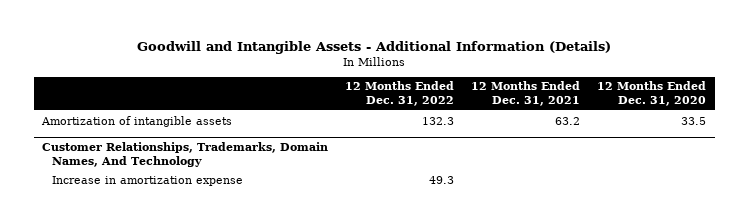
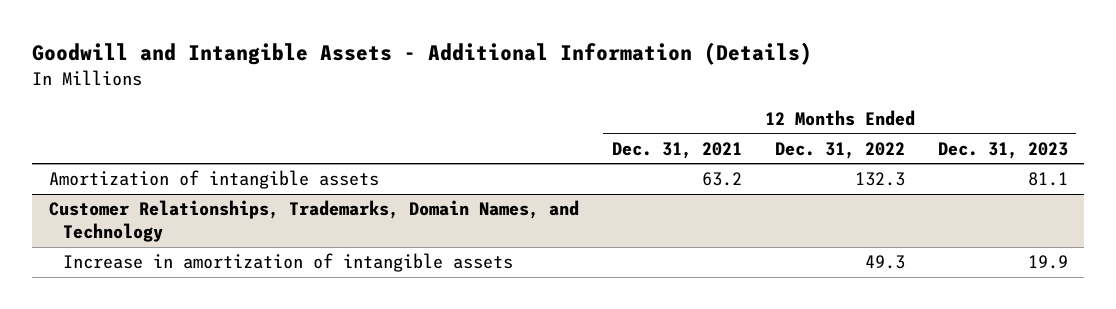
- | 12 Months Ended Dec. 31, 2022 | 12 Months Ended Dec. 31, 2021 | 12 Months Ended Dec. 31, 2020
+ | 12 Months Ended Dec. 31, 2021 | 12 Months Ended Dec. 31, 2022 | 12 Months Ended Dec. 31, 2023
- Customer Relationships, Trademarks, Domain Names, And Technology
- Increase in amortization expense | 49.3 | |
+ Customer Relationships, Trademarks, Domain Names, and Technology
+ Increase in amortization of intangible assets | | 49.3 | 19.9

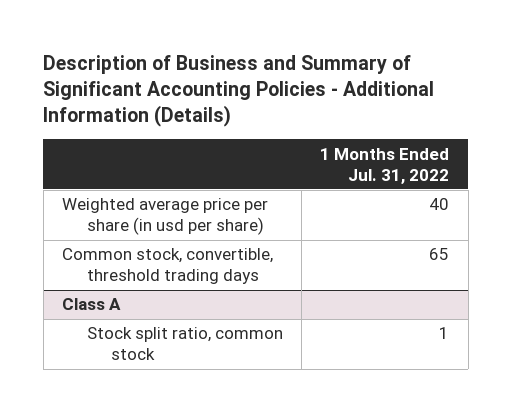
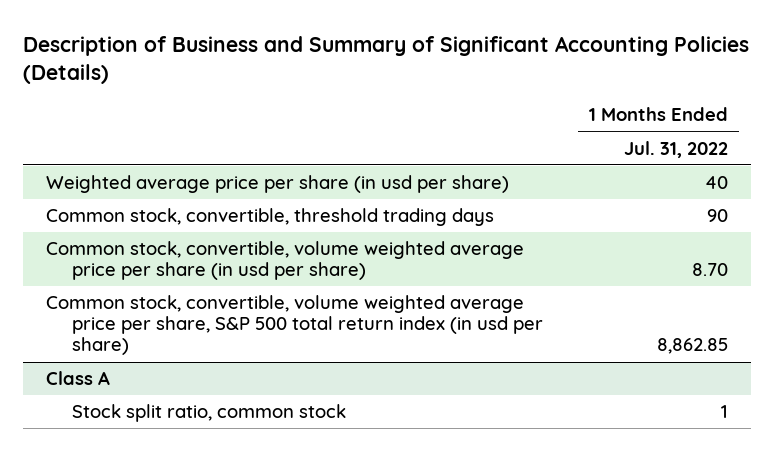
- Description of Business and Summary of Significant Accounting Policies - Additional Information (Details)
+ Description of Business and Summary of Significant Accounting Policies (Details)
- Common stock, convertible, threshold trading days | 65
+ Common stock, convertible, threshold trading days | 90
+ Common stock, convertible, volume weighted average price per share (in usd per share) | 8.70
+ Common stock, convertible, volume weighted average price per share, S&P 500 total return index (in usd per share) | 8,862.85

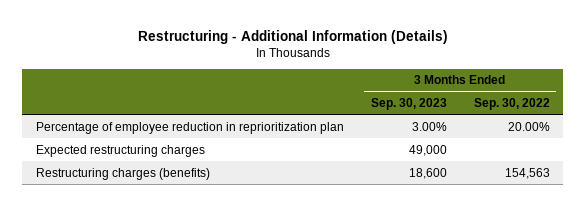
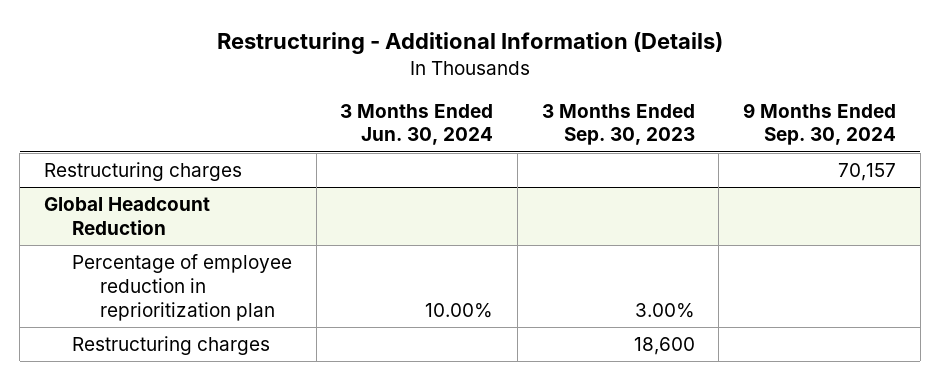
- | 3 Months Ended Sep. 30, 2023 | 3 Months Ended Sep. 30, 2022
+ | 3 Months Ended Jun. 30, 2024 | 3 Months Ended Sep. 30, 2023 | 9 Months Ended Sep. 30, 2024
+ Restructuring charges | | | 70,157
+ Global Headcount Reduction
- Expected restructuring charges | 49,000 |
- Restructuring charges (benefits) | 18,600 | 154,563
+ Restructuring charges | | 18,600 |

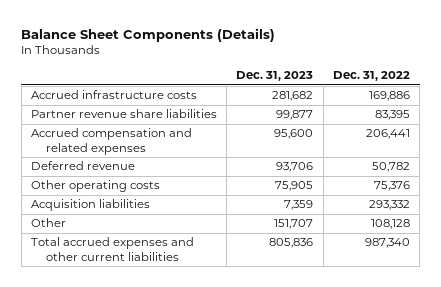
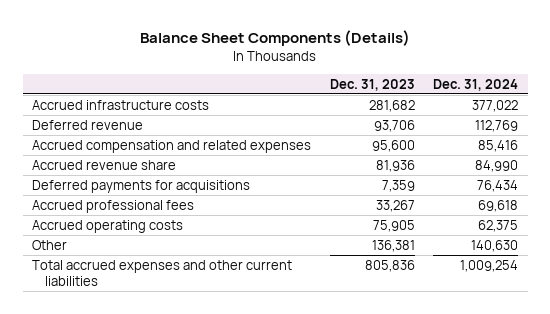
- | Dec. 31, 2023 | Dec. 31, 2022
+ | Dec. 31, 2023 | Dec. 31, 2024
- Partner revenue share liabilities | 99,877 | 83,395
- Other operating costs | 75,905 | 75,376
- Acquisition liabilities | 7,359 | 293,332
- Other | 151,707 | 108,128
moved down: Accrued compensation and related expenses | 95,600 | 85,416
+ Accrued revenue share | 81,936 | 84,990
+ Deferred payments for acquisitions | 7,359 | 76,434
+ Accrued professional fees | 33,267 | 69,618
+ Accrued operating costs | 75,905 | 62,375
+ Other | 136,381 | 140,630

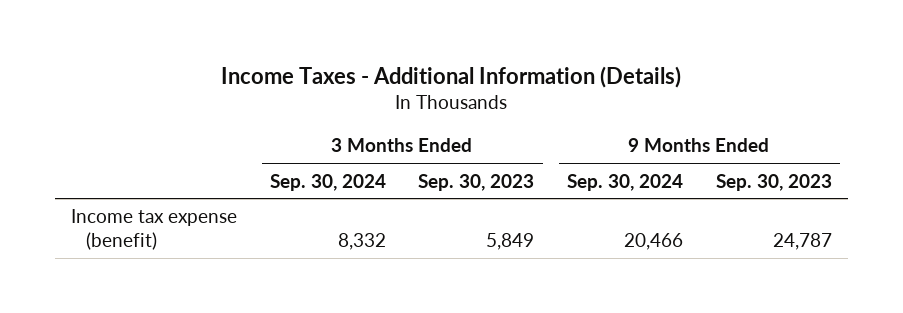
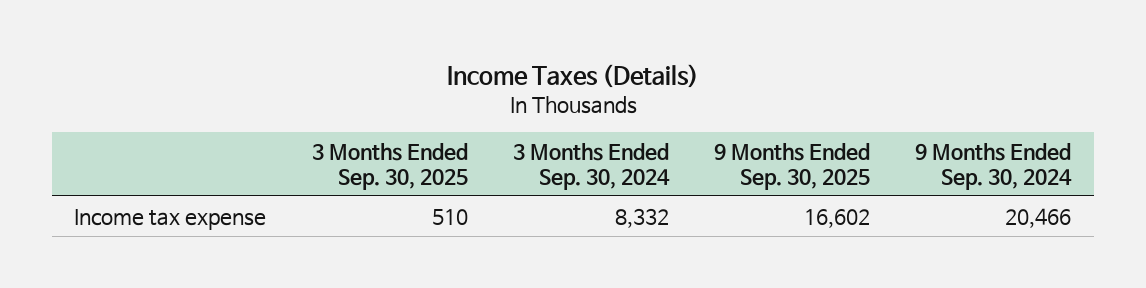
- Income Taxes - Additional Information (Details)
+ Income Taxes (Details)
- | 3 Months Ended Sep. 30, 2024 | 3 Months Ended Sep. 30, 2023 | 9 Months Ended Sep. 30, 2024 | 9 Months Ended Sep. 30, 2023
+ | 3 Months Ended Sep. 30, 2025 | 3 Months Ended Sep. 30, 2024 | 9 Months Ended Sep. 30, 2025 | 9 Months Ended Sep. 30, 2024
- Income tax expense (benefit) | 8,332 | 5,849 | 20,466 | 24,787
+ Income tax expense | 510 | 8,332 | 16,602 | 20,466

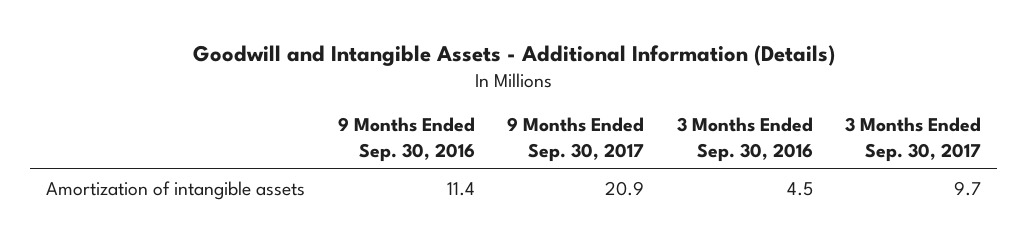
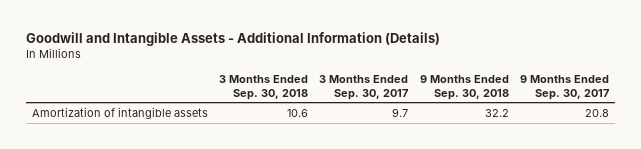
- | 9 Months Ended Sep. 30, 2016 | 9 Months Ended Sep. 30, 2017 | 3 Months Ended Sep. 30, 2016 | 3 Months Ended Sep. 30, 2017
+ | 3 Months Ended Sep. 30, 2018 | 3 Months Ended Sep. 30, 2017 | 9 Months Ended Sep. 30, 2018 | 9 Months Ended Sep. 30, 2017
- Amortization of intangible assets | 11.4 | 20.9 | 4.5 | 9.7
+ Amortization of intangible assets | 10.6 | 9.7 | 32.2 | 20.8

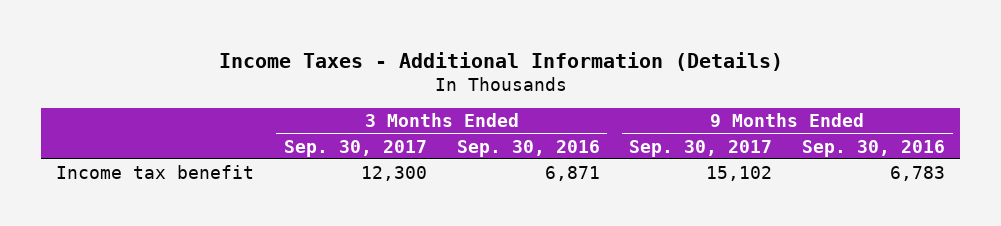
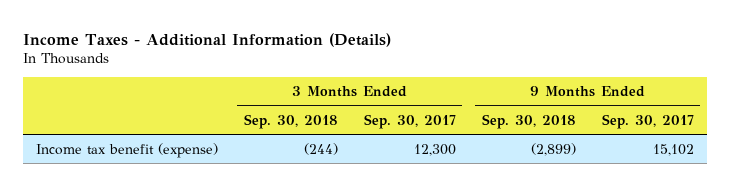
- | 3 Months Ended Sep. 30, 2017 | 3 Months Ended Sep. 30, 2016 | 9 Months Ended Sep. 30, 2017 | 9 Months Ended Sep. 30, 2016
+ | 3 Months Ended Sep. 30, 2018 | 3 Months Ended Sep. 30, 2017 | 9 Months Ended Sep. 30, 2018 | 9 Months Ended Sep. 30, 2017
- Income tax benefit | 12,300 | 6,871 | 15,102 | 6,783
+ Income tax benefit (expense) | (244) | 12,300 | (2,899) | 15,102

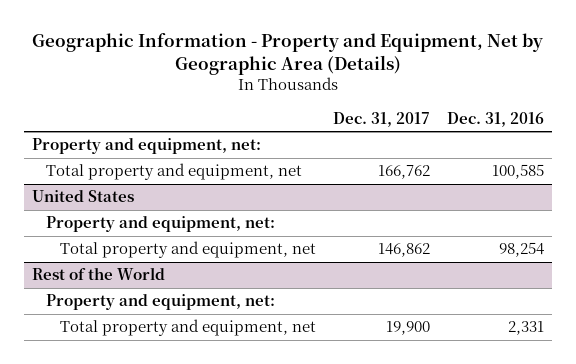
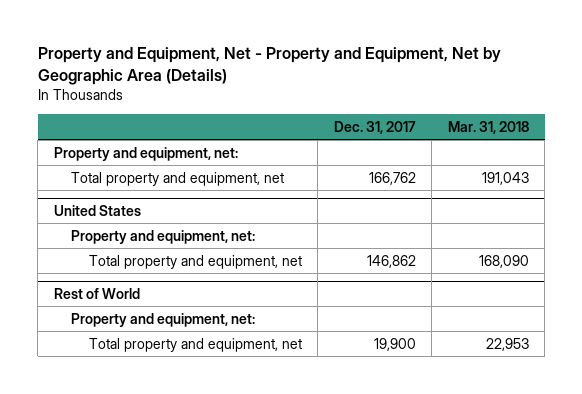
- Geographic Information - Property and Equipment, Net by Geographic Area (Details)
+ Property and Equipment, Net - Property and Equipment, Net by Geographic Area (Details)
- | Dec. 31, 2017 | Dec. 31, 2016
+ | Dec. 31, 2017 | Mar. 31, 2018
- Rest of the World
+ Rest of World

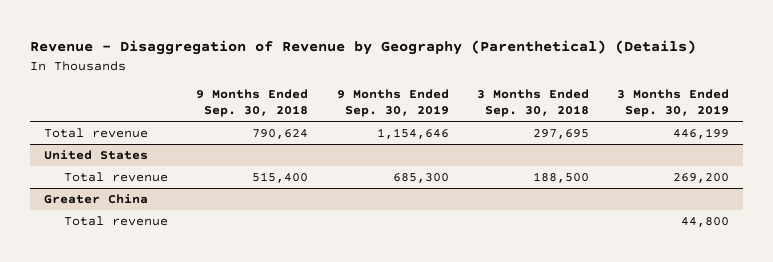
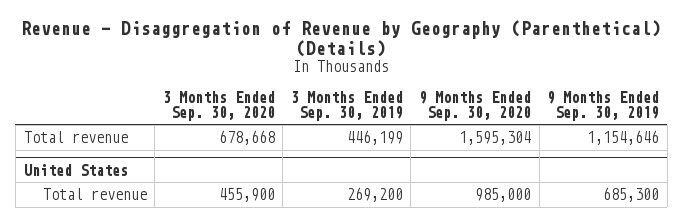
- | 9 Months Ended Sep. 30, 2018 | 9 Months Ended Sep. 30, 2019 | 3 Months Ended Sep. 30, 2018 | 3 Months Ended Sep. 30, 2019
+ | 3 Months Ended Sep. 30, 2020 | 3 Months Ended Sep. 30, 2019 | 9 Months Ended Sep. 30, 2020 | 9 Months Ended Sep. 30, 2019
- Greater China
- Total revenue | | | | 44,800

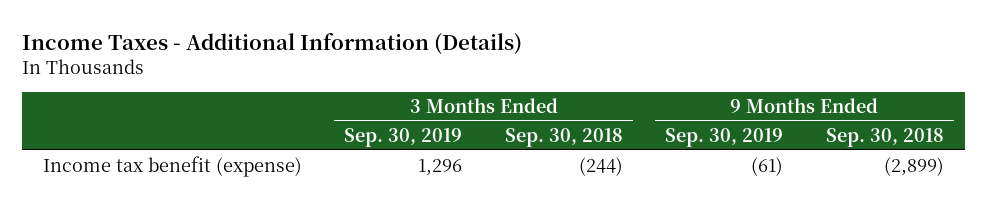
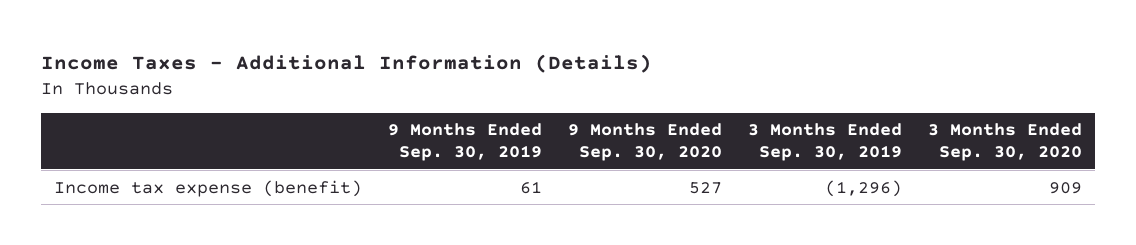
- | 3 Months Ended Sep. 30, 2019 | 3 Months Ended Sep. 30, 2018 | 9 Months Ended Sep. 30, 2019 | 9 Months Ended Sep. 30, 2018
+ | 9 Months Ended Sep. 30, 2019 | 9 Months Ended Sep. 30, 2020 | 3 Months Ended Sep. 30, 2019 | 3 Months Ended Sep. 30, 2020
- Income tax benefit (expense) | 1,296 | (244) | (61) | (2,899)
+ Income tax expense (benefit) | 61 | 527 | (1,296) | 909

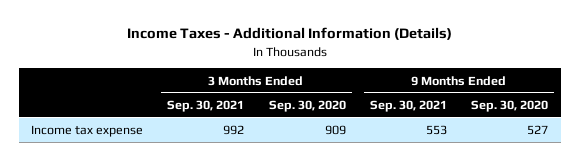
- | 9 Months Ended Sep. 30, 2019 | 9 Months Ended Sep. 30, 2020 | 3 Months Ended Sep. 30, 2019 | 3 Months Ended Sep. 30, 2020
+ | 3 Months Ended Sep. 30, 2021 | 3 Months Ended Sep. 30, 2020 | 9 Months Ended Sep. 30, 2021 | 9 Months Ended Sep. 30, 2020
- Income tax expense (benefit) | 61 | 527 | (1,296) | 909
+ Income tax expense | 992 | 909 | 553 | 527

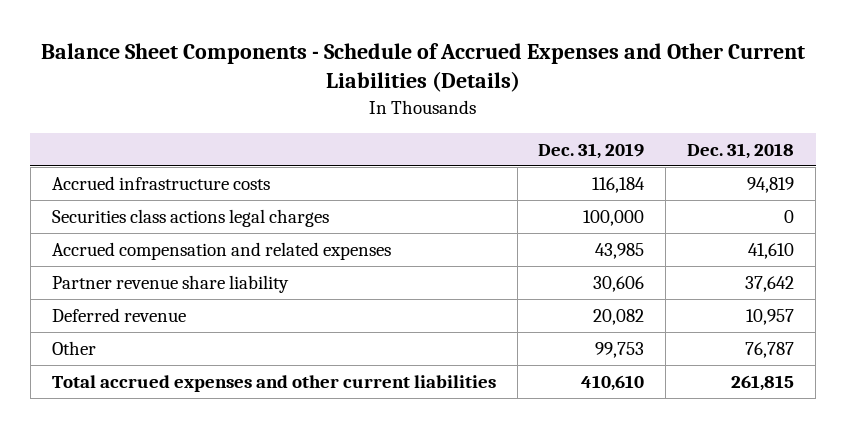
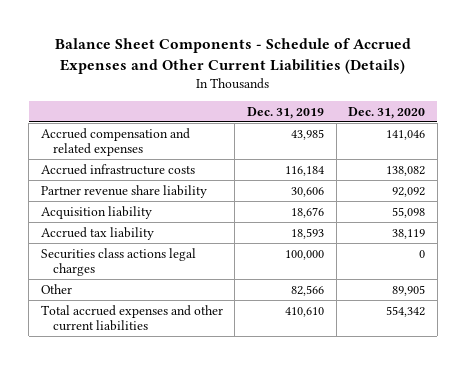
- | Dec. 31, 2019 | Dec. 31, 2018
+ | Dec. 31, 2019 | Dec. 31, 2020
moved down: Accrued infrastructure costs | 116,184 | 138,082
- Deferred revenue | 20,082 | 10,957
- Other | 99,753 | 76,787
+ Acquisition liability | 18,676 | 55,098
+ Accrued tax liability | 18,593 | 38,119
moved down: Securities class actions legal charges | 100,000 | 0
+ Other | 82,566 | 89,905

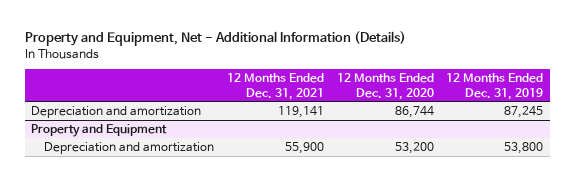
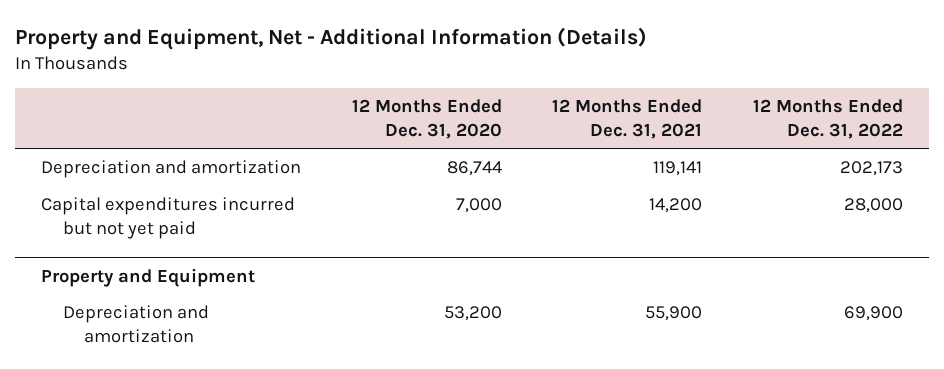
- | 12 Months Ended Dec. 31, 2021 | 12 Months Ended Dec. 31, 2020 | 12 Months Ended Dec. 31, 2019
+ | 12 Months Ended Dec. 31, 2020 | 12 Months Ended Dec. 31, 2021 | 12 Months Ended Dec. 31, 2022
+ Capital expenditures incurred but not yet paid | 7,000 | 14,200 | 28,000

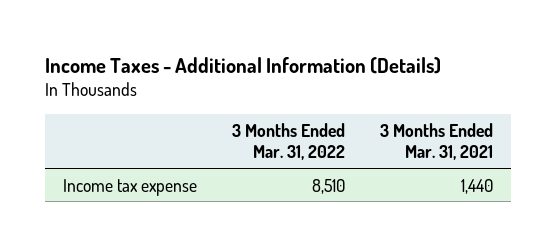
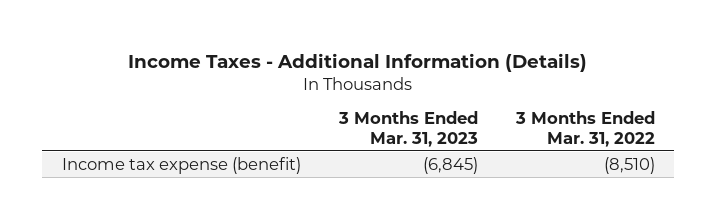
- | 3 Months Ended Mar. 31, 2022 | 3 Months Ended Mar. 31, 2021
+ | 3 Months Ended Mar. 31, 2023 | 3 Months Ended Mar. 31, 2022
- Income tax expense | 8,510 | 1,440
+ Income tax expense (benefit) | (6,845) | (8,510)

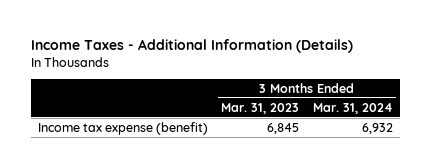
- | 3 Months Ended Mar. 31, 2023 | 3 Months Ended Mar. 31, 2022
+ | 3 Months Ended Mar. 31, 2023 | 3 Months Ended Mar. 31, 2024
- Income tax expense (benefit) | (6,845) | (8,510)
+ Income tax expense (benefit) | 6,845 | 6,932

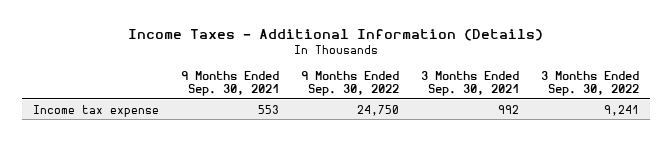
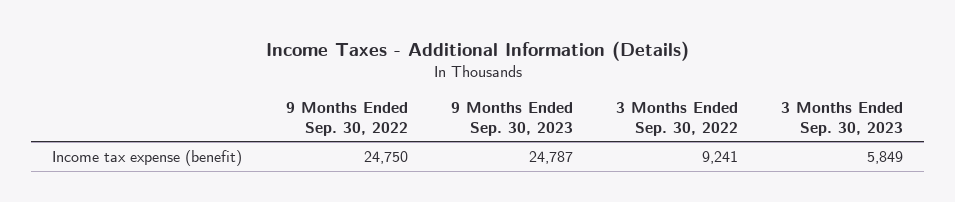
- | 9 Months Ended Sep. 30, 2021 | 9 Months Ended Sep. 30, 2022 | 3 Months Ended Sep. 30, 2021 | 3 Months Ended Sep. 30, 2022
+ | 9 Months Ended Sep. 30, 2022 | 9 Months Ended Sep. 30, 2023 | 3 Months Ended Sep. 30, 2022 | 3 Months Ended Sep. 30, 2023
- Income tax expense | 553 | 24,750 | 992 | 9,241
+ Income tax expense (benefit) | 24,750 | 24,787 | 9,241 | 5,849

